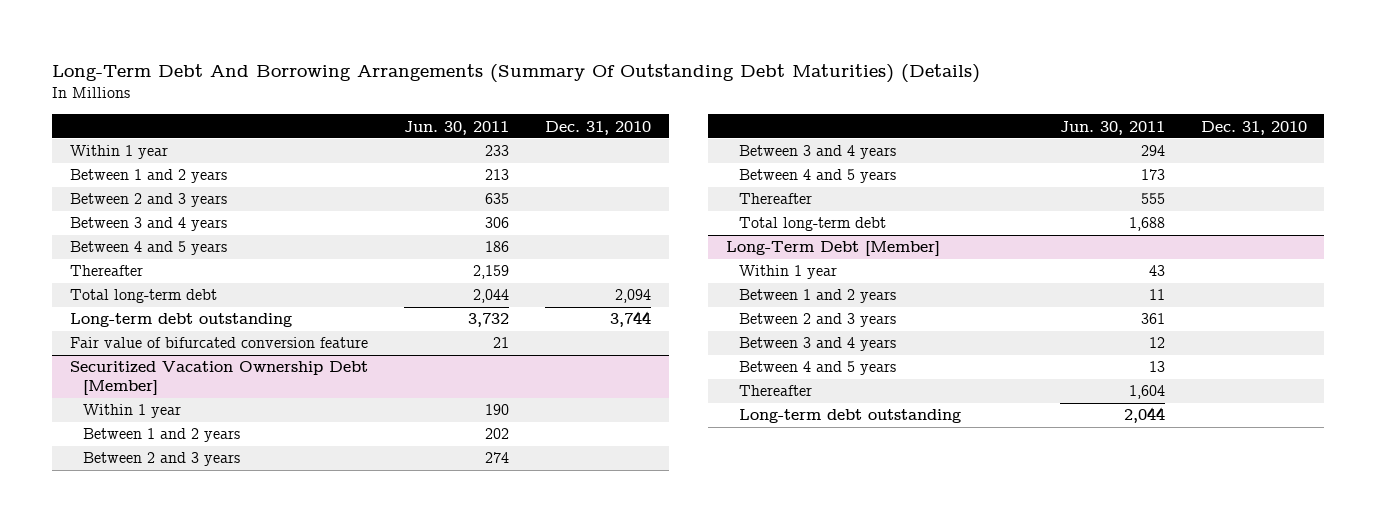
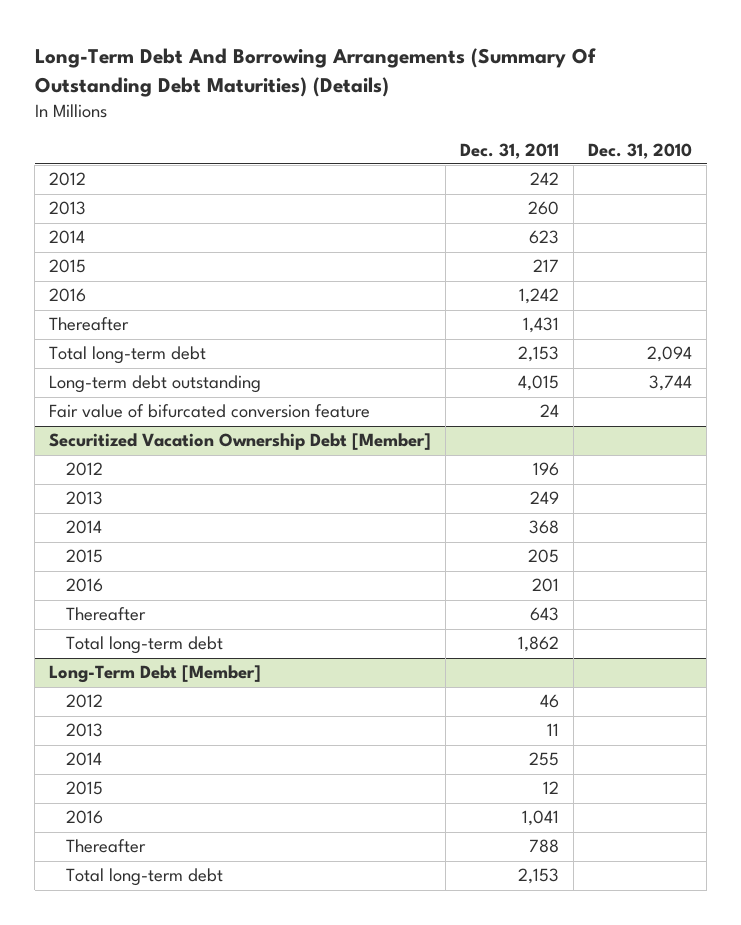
- | Jun. 30, 2011 | Dec. 31, 2010
+ | Dec. 31, 2011 | Dec. 31, 2010
- Within 1 year | 233 |
- Between 1 and 2 years | 213 |
- Between 2 and 3 years | 635 |
- Between 3 and 4 years | 306 |
- Between 4 and 5 years | 186 |
+ 2012 | 242 |
+ 2013 | 260 |
+ 2014 | 623 |
+ 2015 | 217 |
+ 2016 | 1,242 |
@ Securitized Vacation Ownership Debt [Member]
- Within 1 year | 190 |
- Between 1 and 2 years | 202 |
- Between 2 and 3 years | 274 |
- Between 3 and 4 years | 294 |
- Between 4 and 5 years | 173 |
+ 2012 | 196 |
+ 2013 | 249 |
+ 2014 | 368 |
+ 2015 | 205 |
+ 2016 | 201 |
@ Long-Term Debt [Member]
- Within 1 year | 43 |
- Between 1 and 2 years | 11 |
- Between 2 and 3 years | 361 |
- Between 3 and 4 years | 12 |
- Between 4 and 5 years | 13 |
+ 2012 | 46 |
+ 2013 | 11 |
+ 2014 | 255 |
+ 2015 | 12 |
+ 2016 | 1,041 |
- Long-term debt outstanding | 2,044 |
+ Total long-term debt | 2,153 |

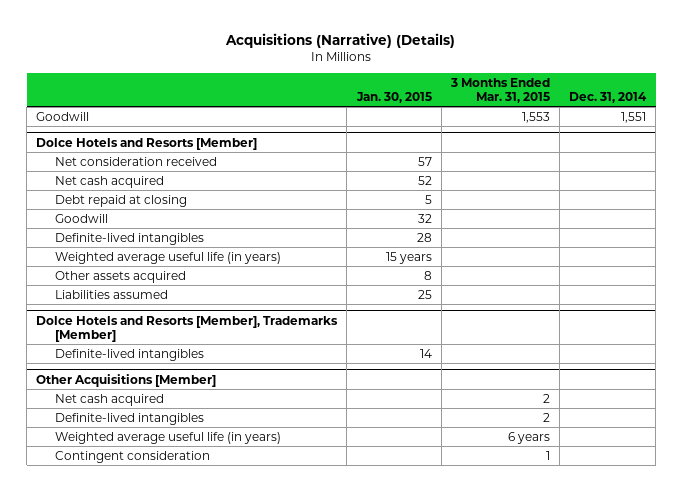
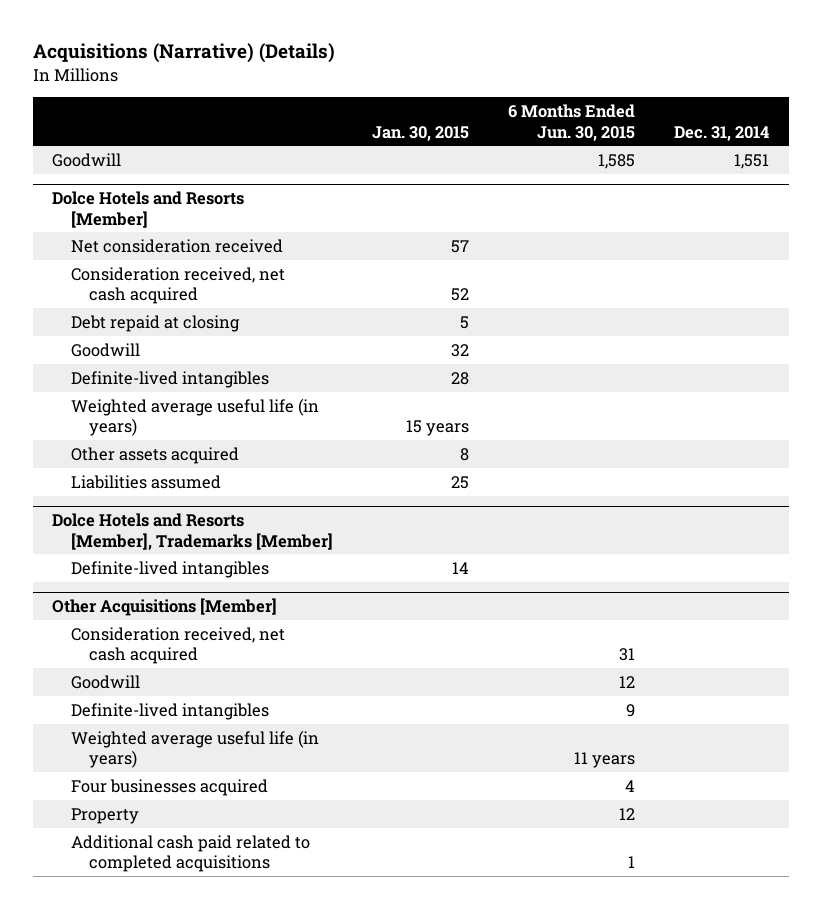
- | Jan. 30, 2015 | 3 Months Ended Mar. 31, 2015 | Dec. 31, 2014
+ | Jan. 30, 2015 | 6 Months Ended Jun. 30, 2015 | Dec. 31, 2014
@ Dolce Hotels and Resorts [Member]
- Net cash acquired | 52 | |
+ Consideration received, net cash acquired | 52 | |
@ Other Acquisitions [Member]
- Net cash acquired | | 2 |
+ Consideration received, net cash acquired | | 31 |
+ Goodwill | | 12 |
- Contingent consideration | | 1 |
+ Four businesses acquired | | 4 |
+ Property | | 12 |
+ Additional cash paid related to completed acquisitions | | 1 |

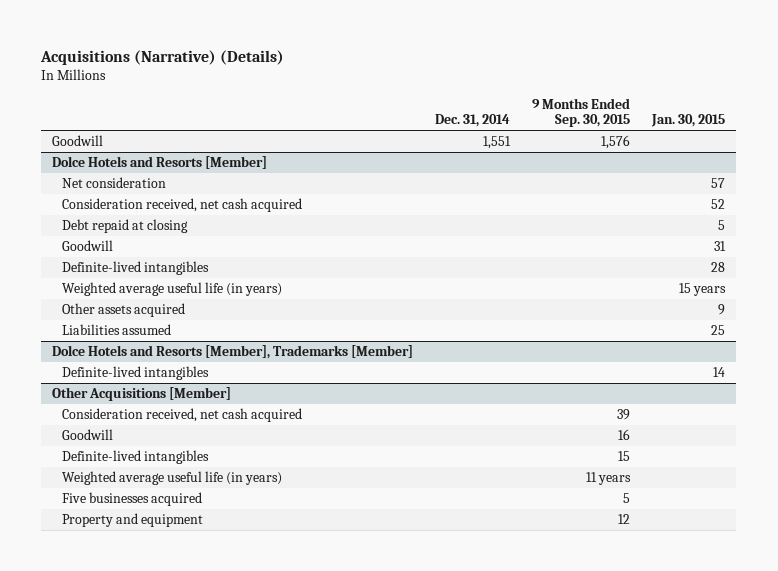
- | Jan. 30, 2015 | 6 Months Ended Jun. 30, 2015 | Dec. 31, 2014
+ | Dec. 31, 2014 | 9 Months Ended Sep. 30, 2015 | Jan. 30, 2015
@ Dolce Hotels and Resorts [Member]
- Net consideration received | 57 | |
+ Net consideration | | | 57
- Goodwill | 32 | |
+ Goodwill | | | 31
- Other assets acquired | 8 | |
+ Other assets acquired | | | 9
@ Other Acquisitions [Member]
- Four businesses acquired | | 4 |
- Property | | 12 |
- Additional cash paid related to completed acquisitions | | 1 |
+ Five businesses acquired | | 5 |
+ Property and equipment | | 12 |

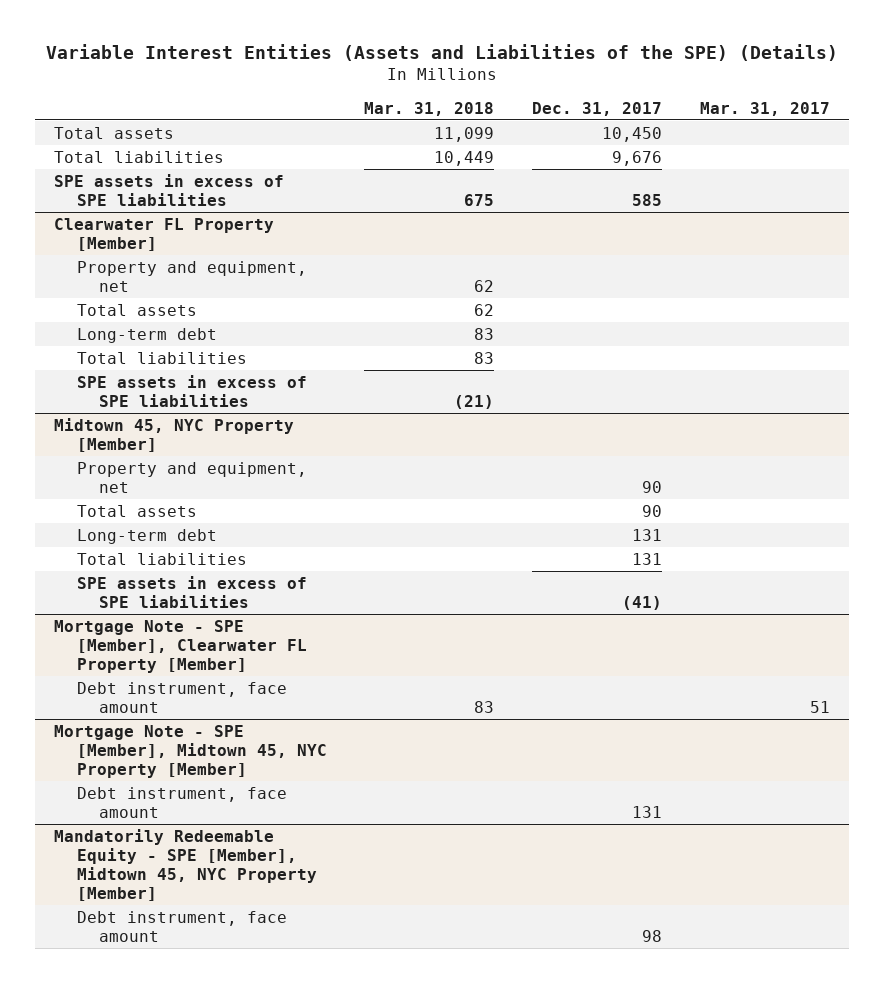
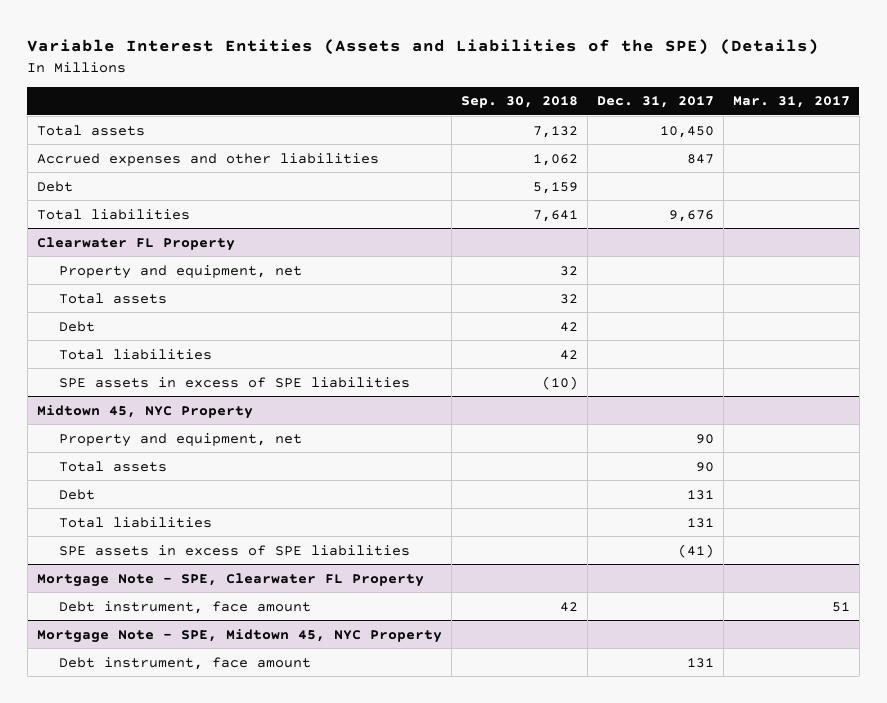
- | Mar. 31, 2018 | Dec. 31, 2017 | Mar. 31, 2017
+ | Sep. 30, 2018 | Dec. 31, 2017 | Mar. 31, 2017
+ Accrued expenses and other liabilities | 1,062 | 847 |
+ Debt | 5,159 | |
- SPE assets in excess of SPE liabilities | 675 | 585 |
- Clearwater FL Property [Member]
+ Clearwater FL Property
- Long-term debt | 83 | |
+ Debt | 42 | |
- Midtown 45, NYC Property [Member]
+ Midtown 45, NYC Property
- Long-term debt | | 131 |
+ Debt | | 131 |
- Mortgage Note - SPE [Member], Clearwater FL Property [Member]
+ Mortgage Note - SPE, Clearwater FL Property
- Mortgage Note - SPE [Member], Midtown 45, NYC Property [Member]
+ Mortgage Note - SPE, Midtown 45, NYC Property
- Mandatorily Redeemable Equity - SPE [Member], Midtown 45, NYC Property [Member]
- Debt instrument, face amount | | 98 |

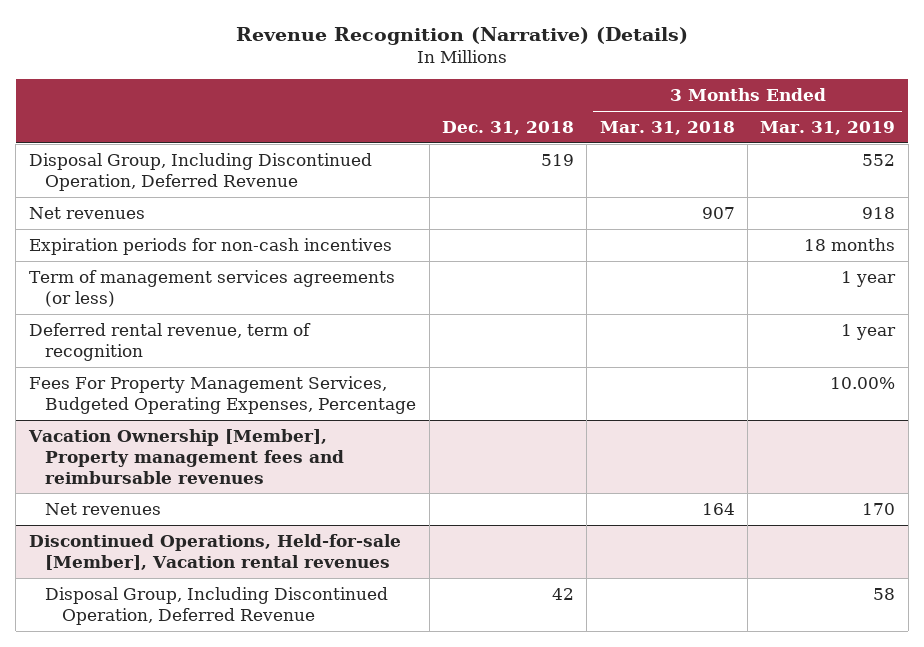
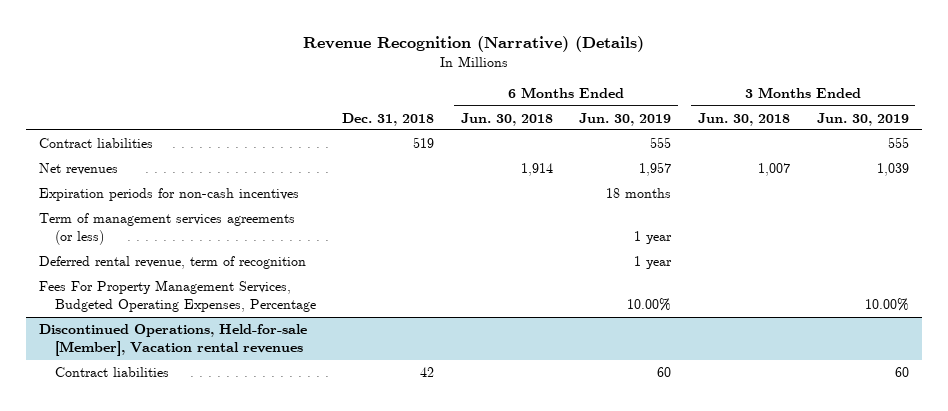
- | Dec. 31, 2018 | 3 Months Ended Mar. 31, 2018 | 3 Months Ended Mar. 31, 2019
+ | Dec. 31, 2018 | 6 Months Ended Jun. 30, 2018 | 6 Months Ended Jun. 30, 2019 | 3 Months Ended Jun. 30, 2018 | 3 Months Ended Jun. 30, 2019
- Disposal Group, Including Discontinued Operation, Deferred Revenue | 519 | | 552
+ Contract liabilities | 519 | | 555 | | 555
- Vacation Ownership [Member], Property management fees and reimbursable revenues
- Net revenues | | 164 | 170
@ Discontinued Operations, Held-for-sale [Member], Vacation rental revenues
- Disposal Group, Including Discontinued Operation, Deferred Revenue | 42 | | 58
+ Contract liabilities | 42 | | 60 | | 60

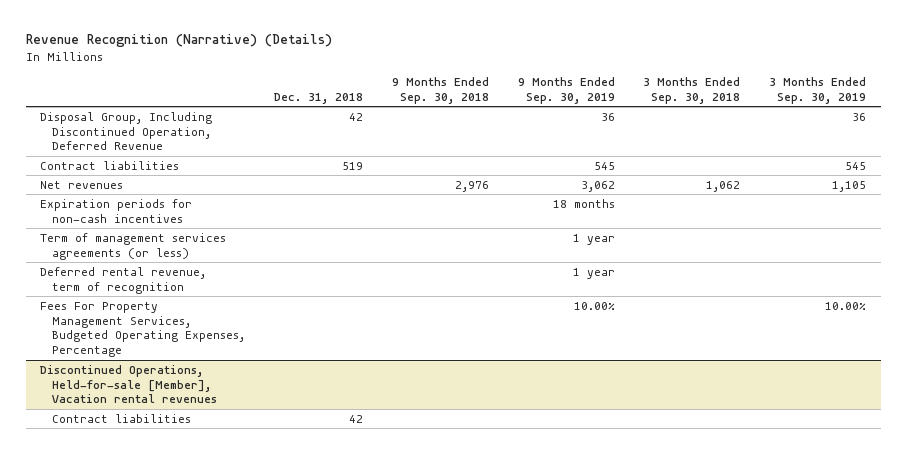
- | Dec. 31, 2018 | 6 Months Ended Jun. 30, 2018 | 6 Months Ended Jun. 30, 2019 | 3 Months Ended Jun. 30, 2018 | 3 Months Ended Jun. 30, 2019
+ | Dec. 31, 2018 | 9 Months Ended Sep. 30, 2018 | 9 Months Ended Sep. 30, 2019 | 3 Months Ended Sep. 30, 2018 | 3 Months Ended Sep. 30, 2019
+ Disposal Group, Including Discontinued Operation, Deferred Revenue | 42 | | 36 | | 36

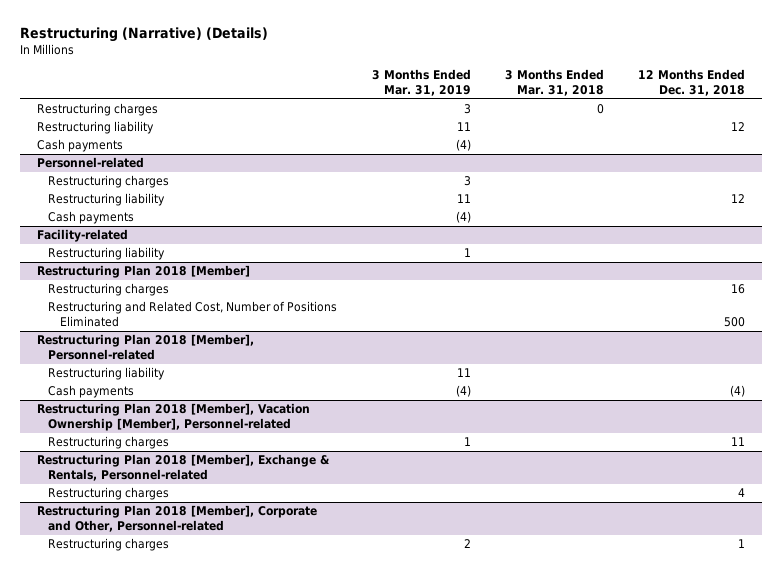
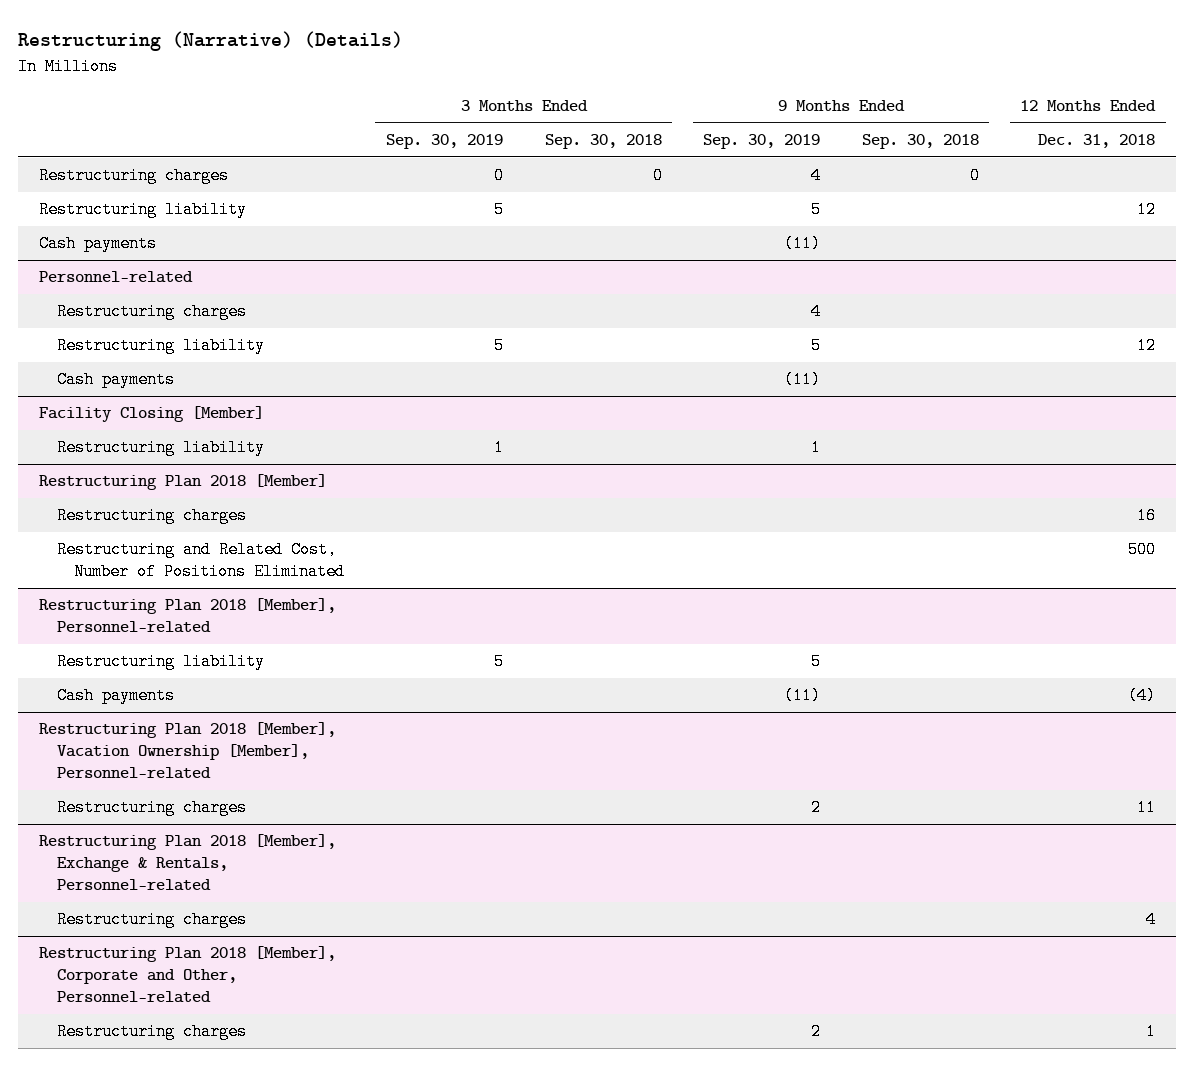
- | 3 Months Ended Mar. 31, 2019 | 3 Months Ended Mar. 31, 2018 | 12 Months Ended Dec. 31, 2018
+ | 3 Months Ended Sep. 30, 2019 | 3 Months Ended Sep. 30, 2018 | 9 Months Ended Sep. 30, 2019 | 9 Months Ended Sep. 30, 2018 | 12 Months Ended Dec. 31, 2018
- Facility-related
+ Facility Closing [Member]

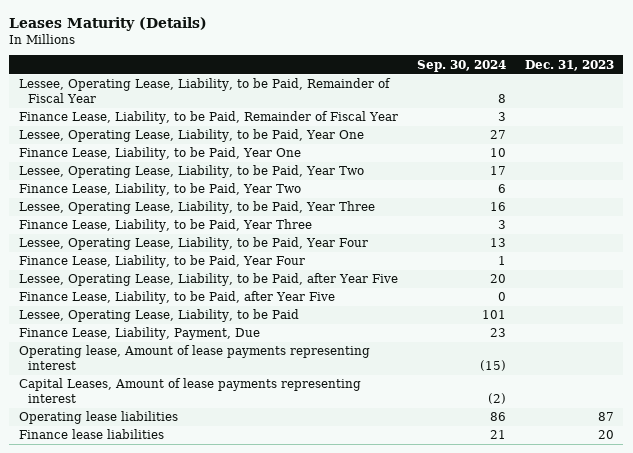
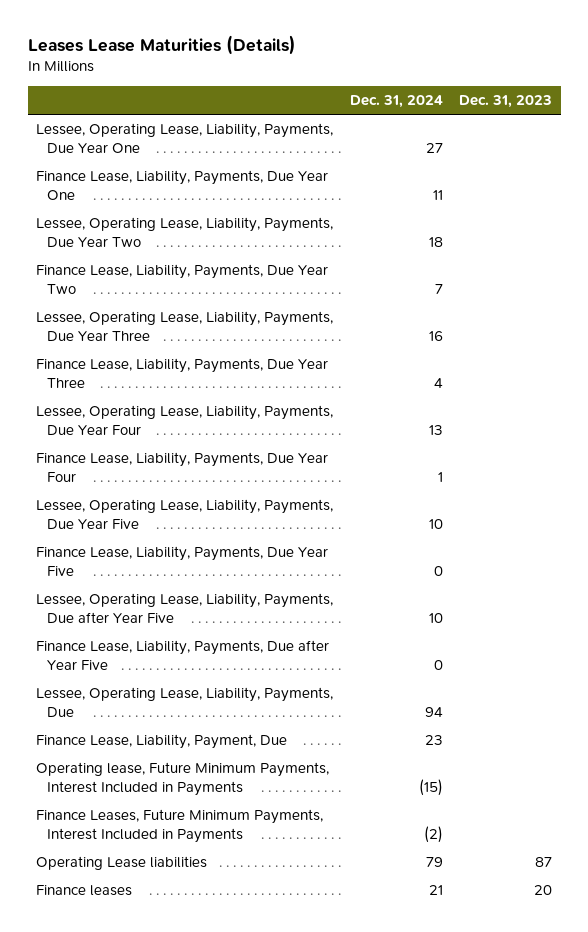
- Leases Maturity (Details)
+ Leases Lease Maturities (Details)
- | Sep. 30, 2024 | Dec. 31, 2023
+ | Dec. 31, 2024 | Dec. 31, 2023
- Lessee, Operating Lease, Liability, to be Paid, Remainder of Fiscal Year | 8 |
- Finance Lease, Liability, to be Paid, Remainder of Fiscal Year | 3 |
- Lessee, Operating Lease, Liability, to be Paid, Year One | 27 |
- Finance Lease, Liability, to be Paid, Year One | 10 |
- Lessee, Operating Lease, Liability, to be Paid, Year Two | 17 |
- Finance Lease, Liability, to be Paid, Year Two | 6 |
- Lessee, Operating Lease, Liability, to be Paid, Year Three | 16 |
- Finance Lease, Liability, to be Paid, Year Three | 3 |
- Lessee, Operating Lease, Liability, to be Paid, Year Four | 13 |
- Finance Lease, Liability, to be Paid, Year Four | 1 |
- Lessee, Operating Lease, Liability, to be Paid, after Year Five | 20 |
- Finance Lease, Liability, to be Paid, after Year Five | 0 |
- Lessee, Operating Lease, Liability, to be Paid | 101 |
+ Lessee, Operating Lease, Liability, Payments, Due Year One | 27 |
+ Finance Lease, Liability, Payments, Due Year One | 11 |
+ Lessee, Operating Lease, Liability, Payments, Due Year Two | 18 |
+ Finance Lease, Liability, Payments, Due Year Two | 7 |
+ Lessee, Operating Lease, Liability, Payments, Due Year Three | 16 |
+ Finance Lease, Liability, Payments, Due Year Three | 4 |
+ Lessee, Operating Lease, Liability, Payments, Due Year Four | 13 |
+ Finance Lease, Liability, Payments, Due Year Four | 1 |
+ Lessee, Operating Lease, Liability, Payments, Due Year Five | 10 |
+ Finance Lease, Liability, Payments, Due Year Five | 0 |
+ Lessee, Operating Lease, Liability, Payments, Due after Year Five | 10 |
+ Finance Lease, Liability, Payments, Due after Year Five | 0 |
+ Lessee, Operating Lease, Liability, Payments, Due | 94 |
- Operating lease, Amount of lease payments representing interest | (15) |
- Capital Leases, Amount of lease payments representing interest | (2) |
- Operating lease liabilities | 86 | 87
- Finance lease liabilities | 21 | 20
+ Operating lease, Future Minimum Payments, Interest Included in Payments | (15) |
+ Finance Leases, Future Minimum Payments, Interest Included in Payments | (2) |
+ Operating Lease liabilities | 79 | 87
+ Finance leases | 21 | 20

